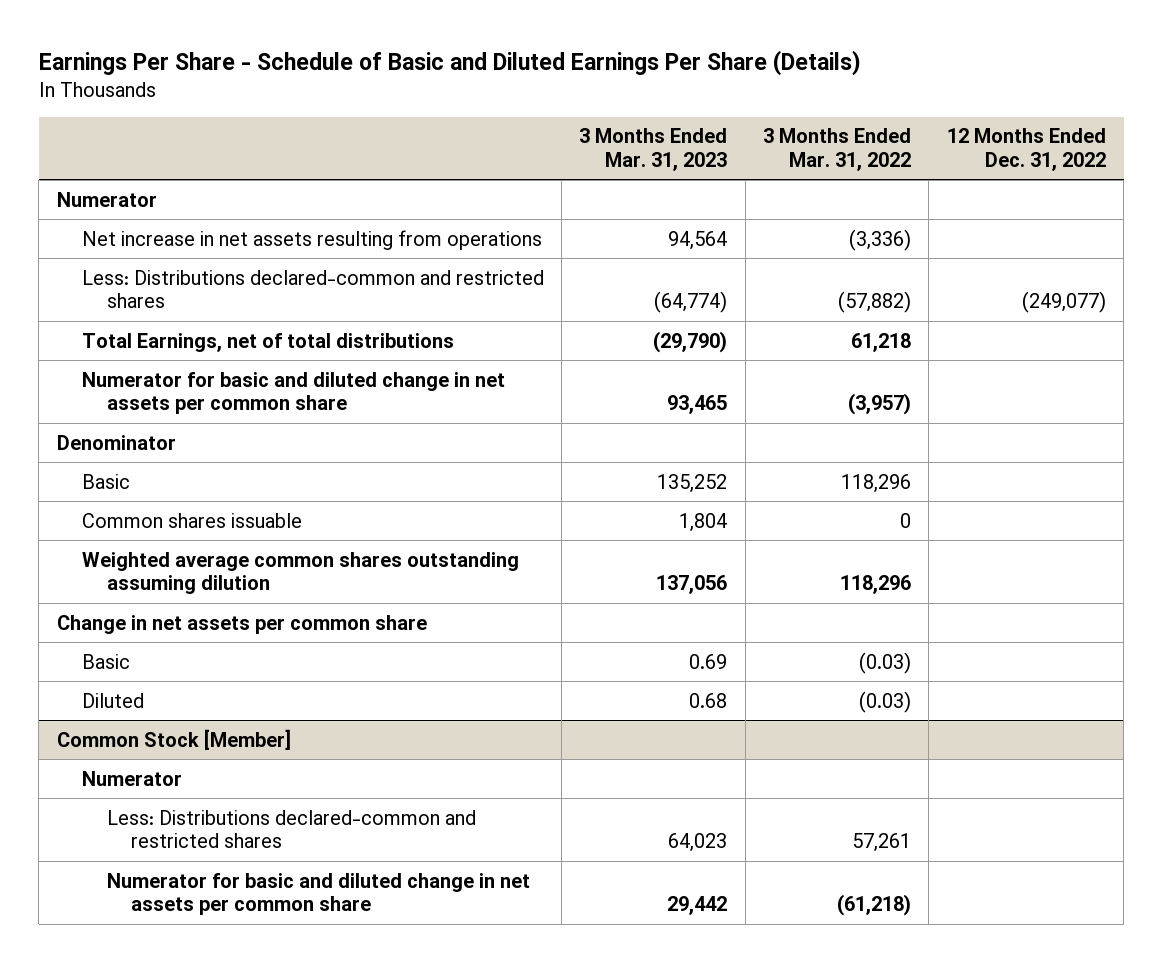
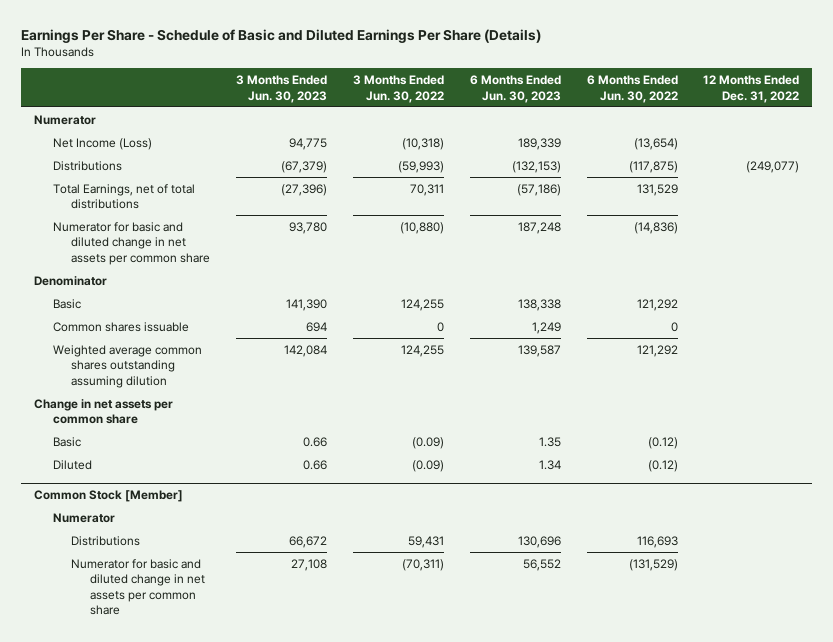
- | 3 Months Ended Mar. 31, 2023 | 3 Months Ended Mar. 31, 2022 | 12 Months Ended Dec. 31, 2022
+ | 3 Months Ended Jun. 30, 2023 | 3 Months Ended Jun. 30, 2022 | 6 Months Ended Jun. 30, 2023 | 6 Months Ended Jun. 30, 2022 | 12 Months Ended Dec. 31, 2022
- Net increase in net assets resulting from operations | 94,564 | (3,336) |
- Less: Distributions declared-common and restricted shares | (64,774) | (57,882) | (249,077)
+ Net Income (Loss) | 94,775 | (10,318) | 189,339 | (13,654) |
+ Distributions | (67,379) | (59,993) | (132,153) | (117,875) | (249,077)
@ Common Stock [Member]
- Less: Distributions declared-common and restricted shares | 64,023 | 57,261 |
+ Distributions | 66,672 | 59,431 | 130,696 | 116,693 |

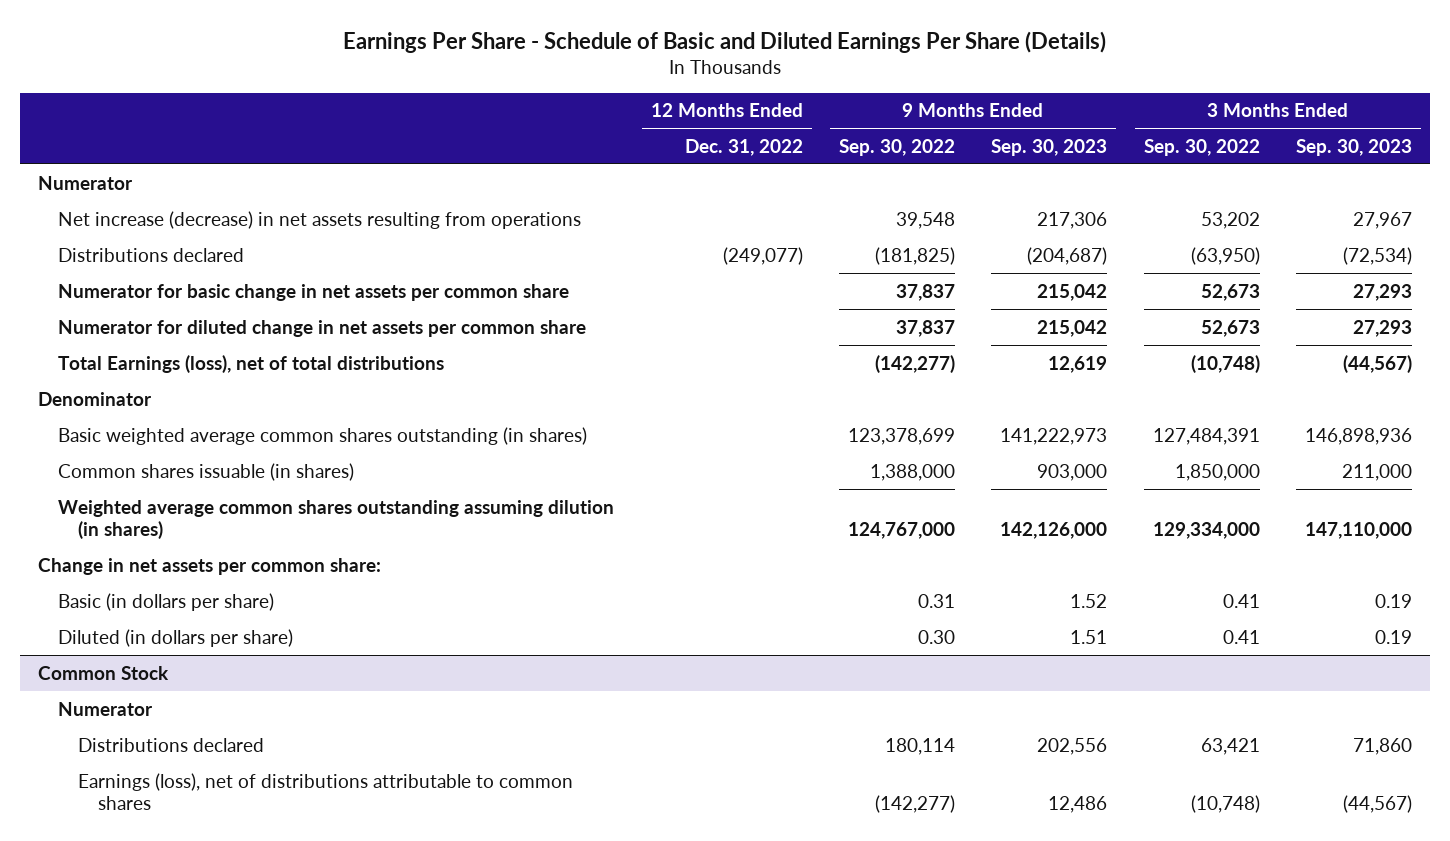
- | 3 Months Ended Jun. 30, 2023 | 3 Months Ended Jun. 30, 2022 | 6 Months Ended Jun. 30, 2023 | 6 Months Ended Jun. 30, 2022 | 12 Months Ended Dec. 31, 2022
+ | 12 Months Ended Dec. 31, 2022 | 9 Months Ended Sep. 30, 2022 | 9 Months Ended Sep. 30, 2023 | 3 Months Ended Sep. 30, 2022 | 3 Months Ended Sep. 30, 2023
- Net Income (Loss) | 94,775 | (10,318) | 189,339 | (13,654) |
- Distributions | (67,379) | (59,993) | (132,153) | (117,875) | (249,077)
- Total Earnings, net of total distributions | (27,396) | 70,311 | (57,186) | 131,529 |
- Numerator for basic and diluted change in net assets per common share | 93,780 | (10,880) | 187,248 | (14,836) |
+ Net increase (decrease) in net assets resulting from operations | | 39,548 | 217,306 | 53,202 | 27,967
+ Distributions declared | (249,077) | (181,825) | (204,687) | (63,950) | (72,534)
+ Numerator for basic change in net assets per common share | | 37,837 | 215,042 | 52,673 | 27,293
+ Numerator for diluted change in net assets per common share | | 37,837 | 215,042 | 52,673 | 27,293
+ Total Earnings (loss), net of total distributions | | (142,277) | 12,619 | (10,748) | (44,567)
- Basic | 141,390 | 124,255 | 138,338 | 121,292 |
- Common shares issuable | 694 | 0 | 1,249 | 0 |
- Weighted average common shares outstanding assuming dilution | 142,084 | 124,255 | 139,587 | 121,292 |
- Change in net assets per common share
- Basic | 0.66 | (0.09) | 1.35 | (0.12) |
- Diluted | 0.66 | (0.09) | 1.34 | (0.12) |
- Common Stock [Member]
+ Basic weighted average common shares outstanding (in shares) | | 123,378,699 | 141,222,973 | 127,484,391 | 146,898,936
+ Common shares issuable (in shares) | | 1,388,000 | 903,000 | 1,850,000 | 211,000
+ Weighted average common shares outstanding assuming dilution (in shares) | | 124,767,000 | 142,126,000 | 129,334,000 | 147,110,000
+ Change in net assets per common share:
+ Basic (in dollars per share) | | 0.31 | 1.52 | 0.41 | 0.19
+ Diluted (in dollars per share) | | 0.30 | 1.51 | 0.41 | 0.19
+ Common Stock
- Distributions | 66,672 | 59,431 | 130,696 | 116,693 |
- Numerator for basic and diluted change in net assets per common share | 27,108 | (70,311) | 56,552 | (131,529) |
+ Distributions declared | | 180,114 | 202,556 | 63,421 | 71,860
+ Earnings (loss), net of distributions attributable to common shares | | (142,277) | 12,486 | (10,748) | (44,567)

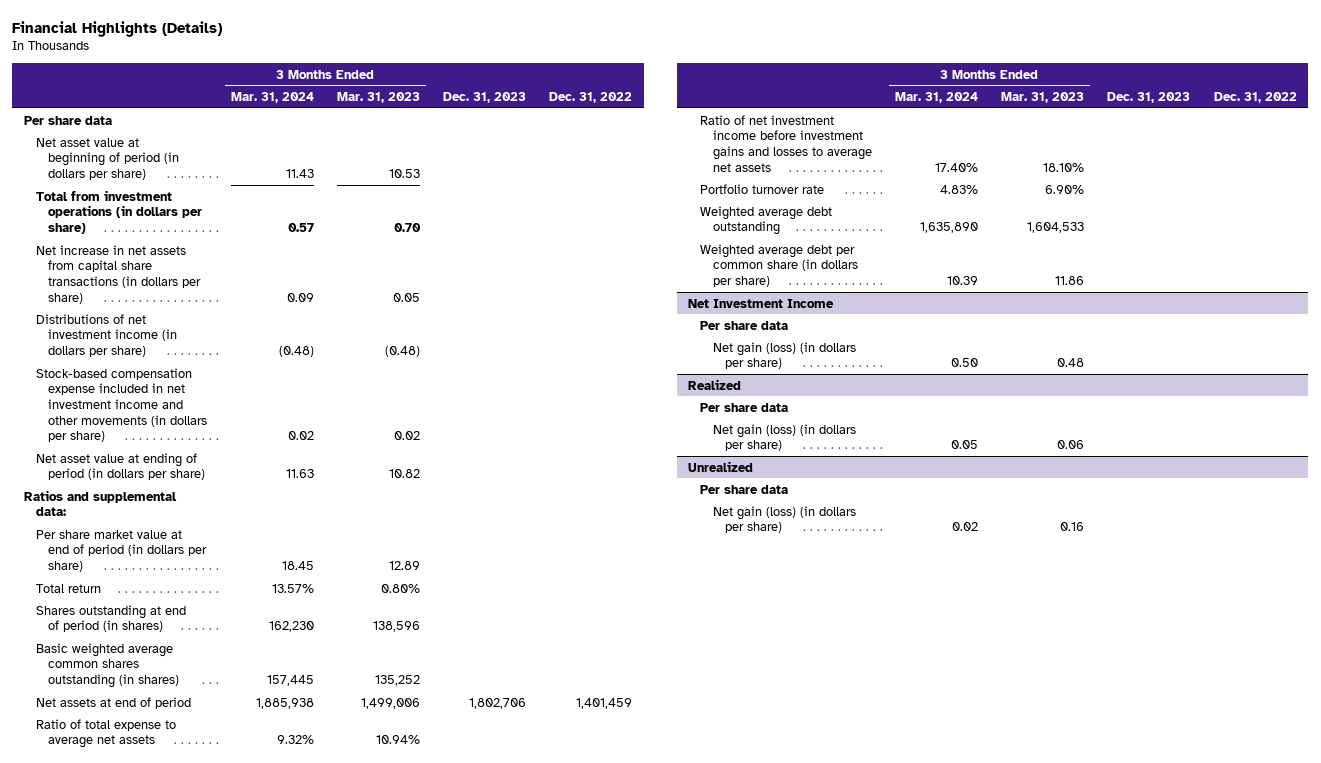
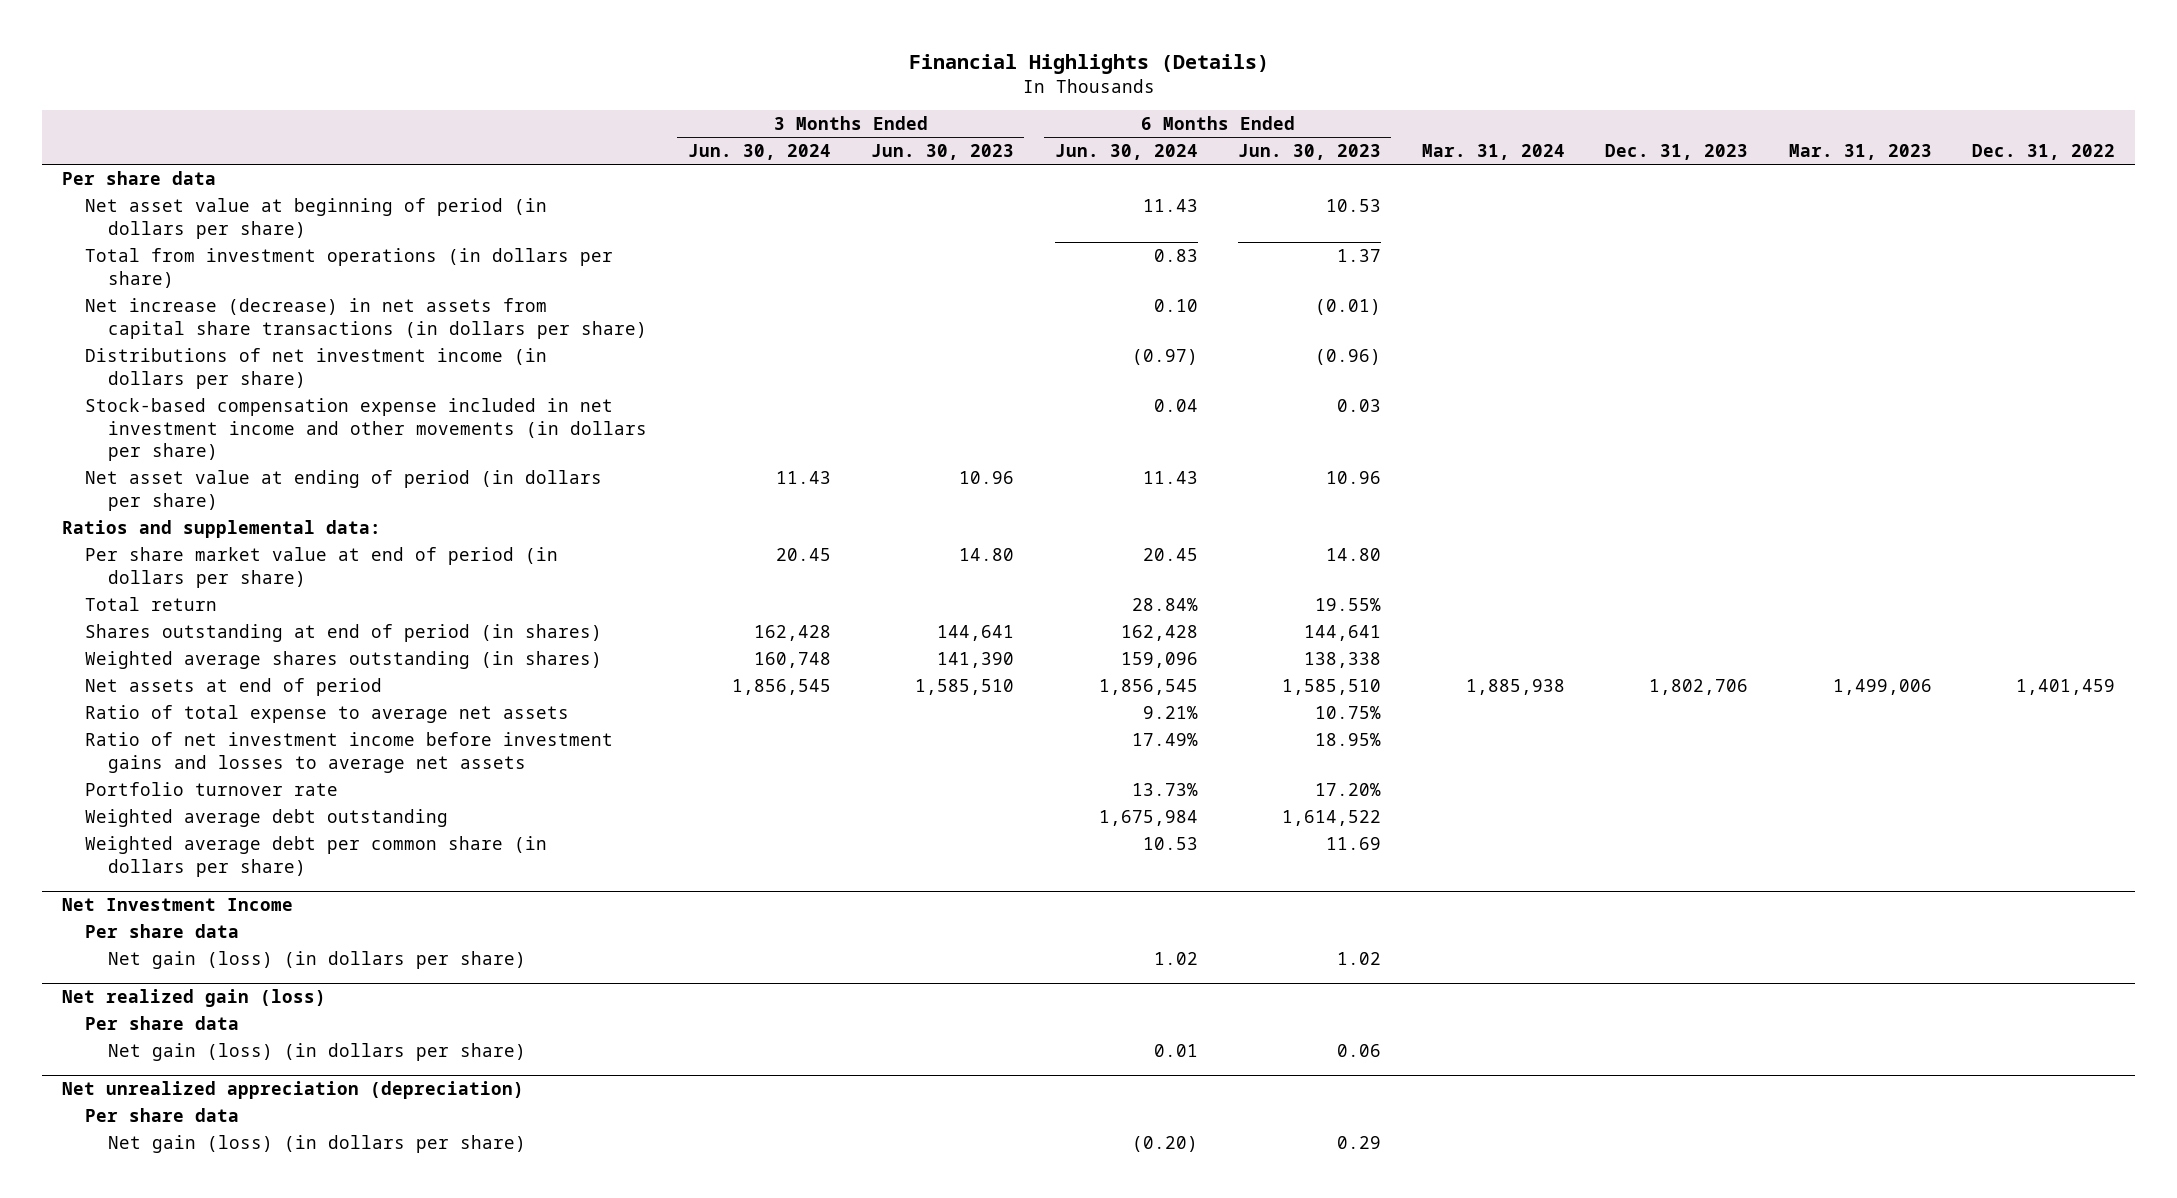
- | 3 Months Ended Mar. 31, 2024 | 3 Months Ended Mar. 31, 2023 | Dec. 31, 2023 | Dec. 31, 2022
+ | 3 Months Ended Jun. 30, 2024 | 3 Months Ended Jun. 30, 2023 | 6 Months Ended Jun. 30, 2024 | 6 Months Ended Jun. 30, 2023 | Mar. 31, 2024 | Dec. 31, 2023 | Mar. 31, 2023 | Dec. 31, 2022
- Net increase in net assets from capital share transactions (in dollars per share) | 0.09 | 0.05 | |
+ Net increase (decrease) in net assets from capital share transactions (in dollars per share) | | | 0.10 | (0.01) | | | |
- Basic weighted average common shares outstanding (in shares) | 157,445 | 135,252 | |
+ Weighted average shares outstanding (in shares) | 160,748 | 141,390 | 159,096 | 138,338 | | | |
- Realized
+ Net realized gain (loss)
- Unrealized
+ Net unrealized appreciation (depreciation)

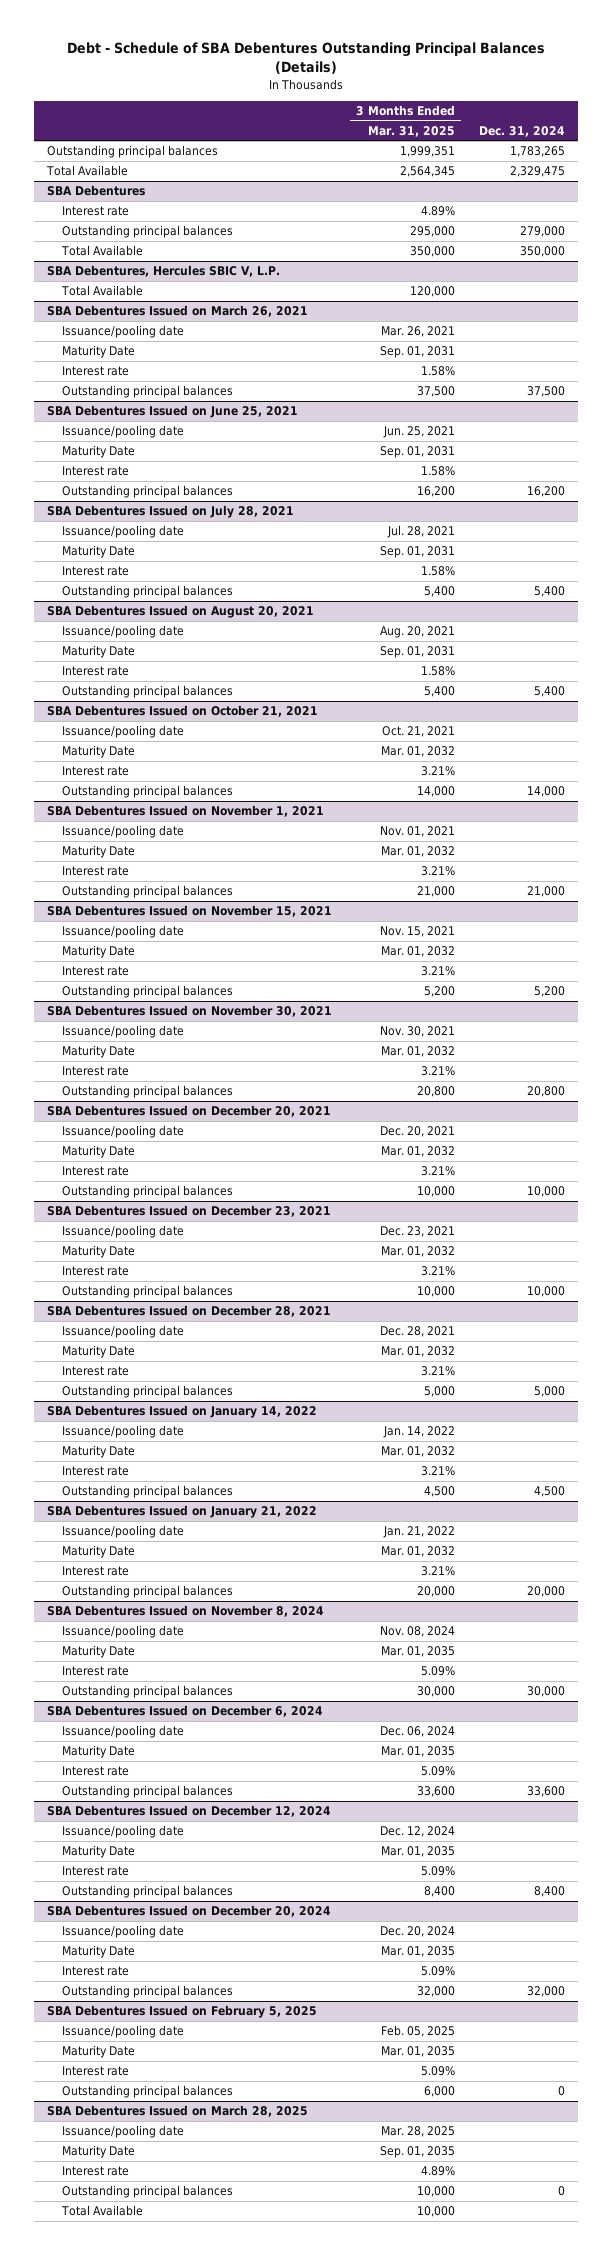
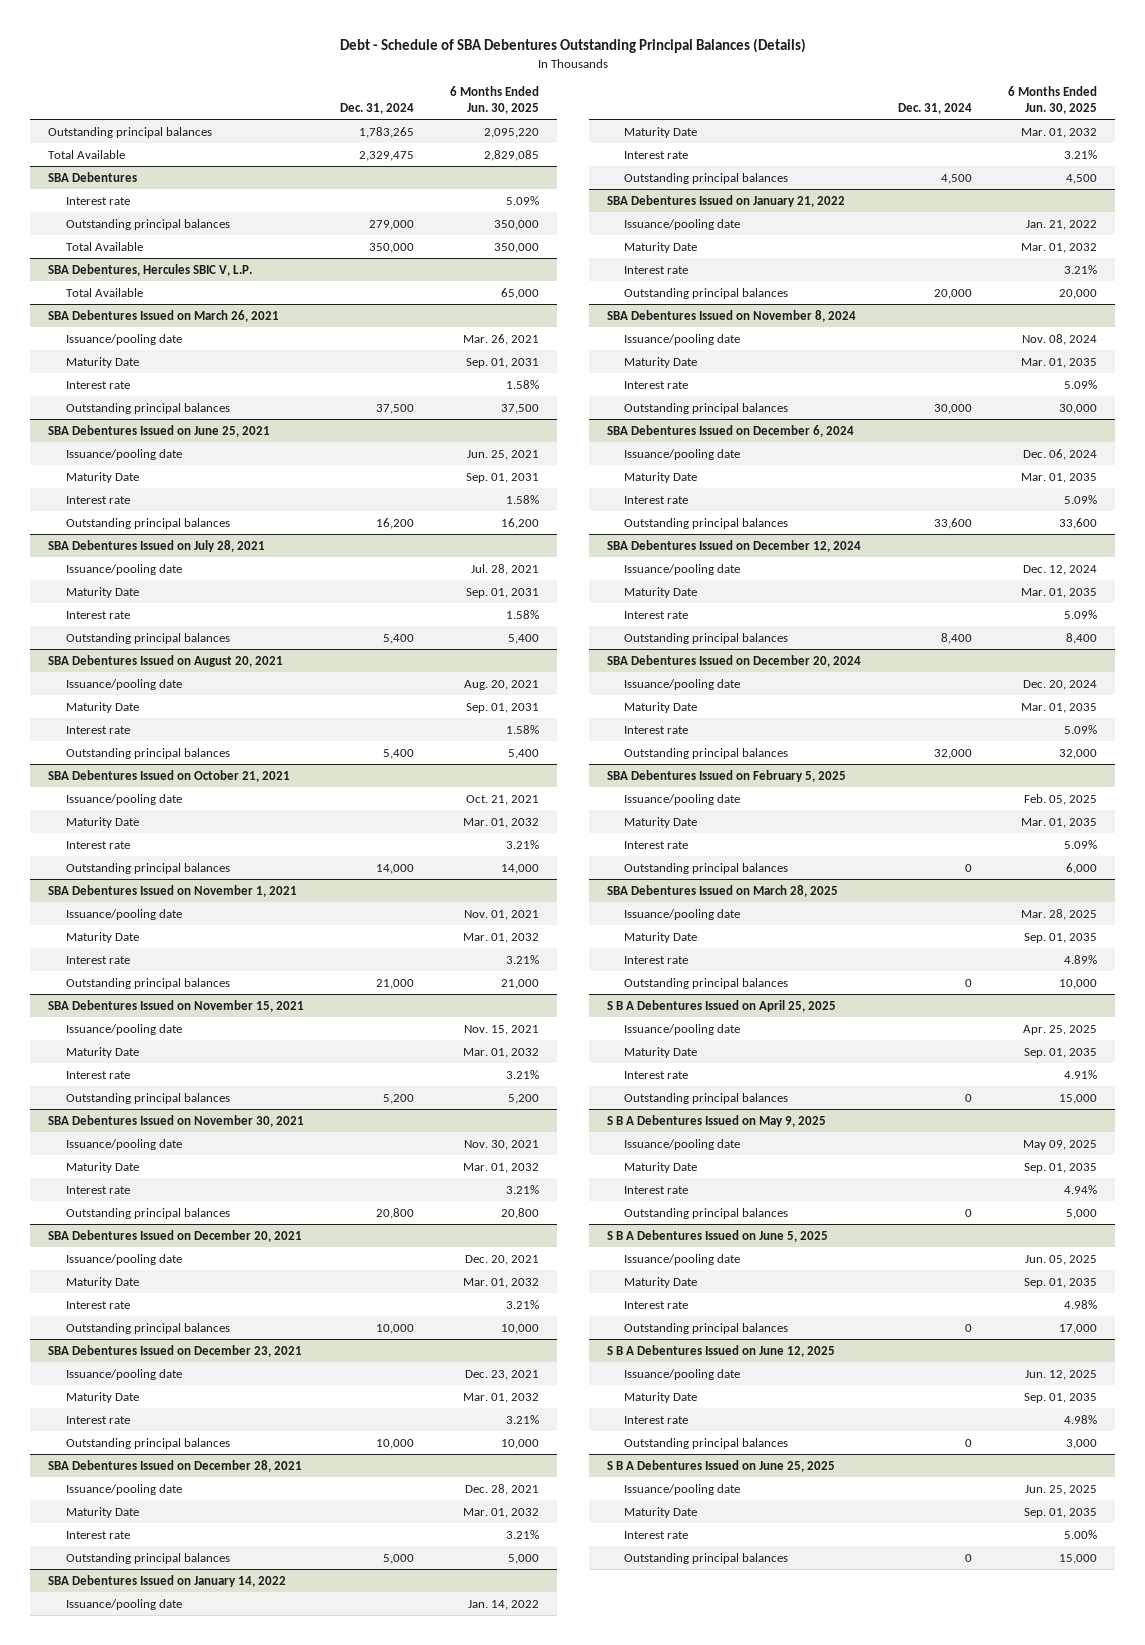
- | 3 Months Ended Mar. 31, 2025 | Dec. 31, 2024
+ | Dec. 31, 2024 | 6 Months Ended Jun. 30, 2025
@ SBA Debentures Issued on March 28, 2025
- Total Available | 10,000 |
+ S B A Debentures Issued on April 25, 2025
+ Issuance/pooling date | | Apr. 25, 2025
+ Maturity Date | | Sep. 01, 2035
+ Interest rate | | 4.91%
+ Outstanding principal balances | 0 | 15,000
+ S B A Debentures Issued on May 9, 2025
+ Issuance/pooling date | | May 09, 2025
+ Maturity Date | | Sep. 01, 2035
+ Interest rate | | 4.94%
+ Outstanding principal balances | 0 | 5,000
+ S B A Debentures Issued on June 5, 2025
+ Issuance/pooling date | | Jun. 05, 2025
+ Maturity Date | | Sep. 01, 2035
+ Interest rate | | 4.98%
+ Outstanding principal balances | 0 | 17,000
+ S B A Debentures Issued on June 12, 2025
+ Issuance/pooling date | | Jun. 12, 2025
+ Maturity Date | | Sep. 01, 2035
+ Interest rate | | 4.98%
+ Outstanding principal balances | 0 | 3,000
+ S B A Debentures Issued on June 25, 2025
+ Issuance/pooling date | | Jun. 25, 2025
+ Maturity Date | | Sep. 01, 2035
+ Interest rate | | 5.00%
+ Outstanding principal balances | 0 | 15,000

